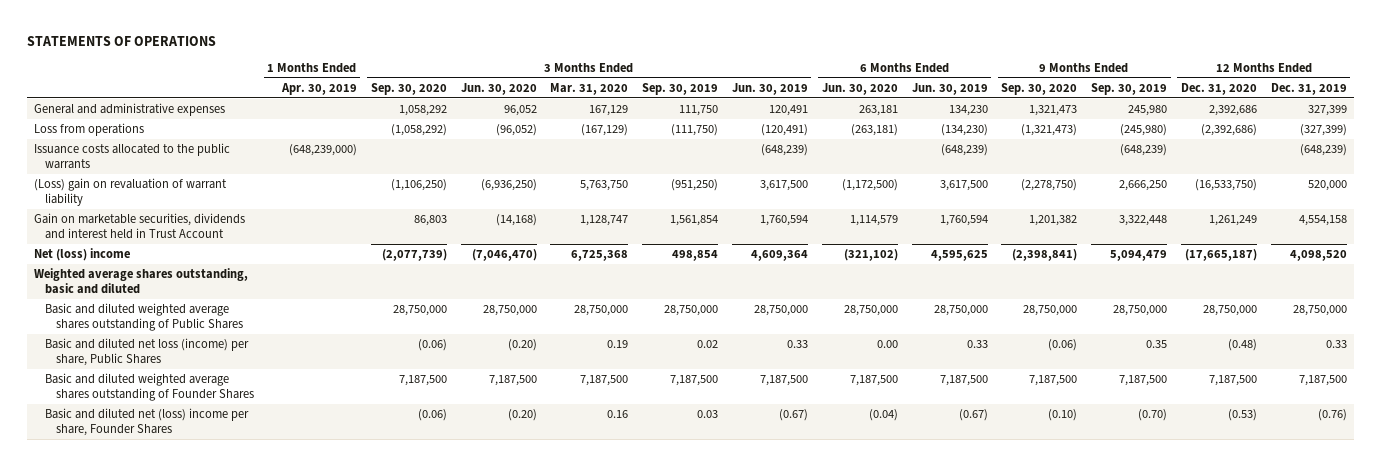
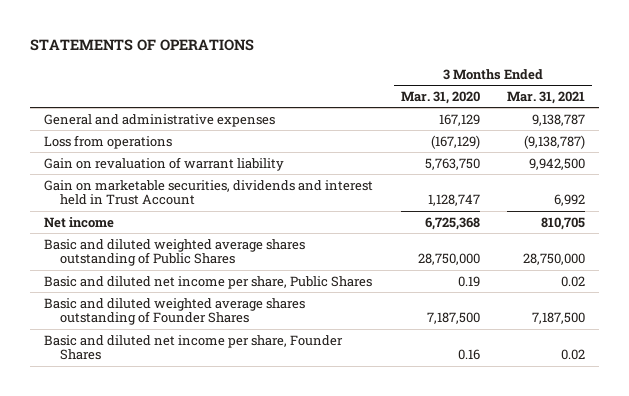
- | 1 Months Ended Apr. 30, 2019 | 3 Months Ended Sep. 30, 2020 | 3 Months Ended Jun. 30, 2020 | 3 Months Ended Mar. 31, 2020 | 3 Months Ended Sep. 30, 2019 | 3 Months Ended Jun. 30, 2019 | 6 Months Ended Jun. 30, 2020 | 6 Months Ended Jun. 30, 2019 | 9 Months Ended Sep. 30, 2020 | 9 Months Ended Sep. 30, 2019 | 12 Months Ended Dec. 31, 2020 | 12 Months Ended Dec. 31, 2019
+ | 3 Months Ended Mar. 31, 2020 | 3 Months Ended Mar. 31, 2021
- Issuance costs allocated to the public warrants | (648,239,000) | | | | | (648,239) | | (648,239) | | (648,239) | | (648,239)
- (Loss) gain on revaluation of warrant liability | | (1,106,250) | (6,936,250) | 5,763,750 | (951,250) | 3,617,500 | (1,172,500) | 3,617,500 | (2,278,750) | 2,666,250 | (16,533,750) | 520,000
+ Gain on revaluation of warrant liability | 5,763,750 | 9,942,500
- Net (loss) income | | (2,077,739) | (7,046,470) | 6,725,368 | 498,854 | 4,609,364 | (321,102) | 4,595,625 | (2,398,841) | 5,094,479 | (17,665,187) | 4,098,520
- Weighted average shares outstanding, basic and diluted
+ Net income | 6,725,368 | 810,705
- Basic and diluted net loss (income) per share, Public Shares | | (0.06) | (0.20) | 0.19 | 0.02 | 0.33 | 0.00 | 0.33 | (0.06) | 0.35 | (0.48) | 0.33
+ Basic and diluted net income per share, Public Shares | 0.19 | 0.02
- Basic and diluted net (loss) income per share, Founder Shares | | (0.06) | (0.20) | 0.16 | 0.03 | (0.67) | (0.04) | (0.67) | (0.10) | (0.70) | (0.53) | (0.76)
+ Basic and diluted net income per share, Founder Shares | 0.16 | 0.02

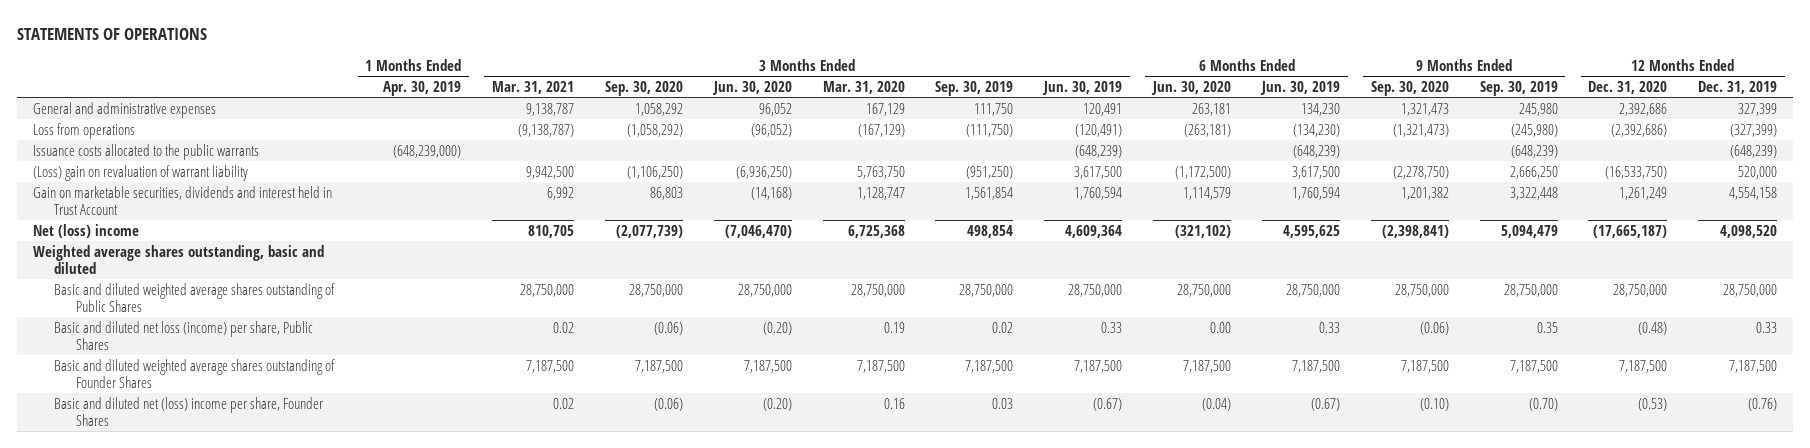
- | 3 Months Ended Mar. 31, 2020 | 3 Months Ended Mar. 31, 2021
+ | 1 Months Ended Apr. 30, 2019 | 3 Months Ended Mar. 31, 2021 | 3 Months Ended Sep. 30, 2020 | 3 Months Ended Jun. 30, 2020 | 3 Months Ended Mar. 31, 2020 | 3 Months Ended Sep. 30, 2019 | 3 Months Ended Jun. 30, 2019 | 6 Months Ended Jun. 30, 2020 | 6 Months Ended Jun. 30, 2019 | 9 Months Ended Sep. 30, 2020 | 9 Months Ended Sep. 30, 2019 | 12 Months Ended Dec. 31, 2020 | 12 Months Ended Dec. 31, 2019
- Gain on revaluation of warrant liability | 5,763,750 | 9,942,500
+ Issuance costs allocated to the public warrants | (648,239,000) | | | | | | (648,239) | | (648,239) | | (648,239) | | (648,239)
+ (Loss) gain on revaluation of warrant liability | | 9,942,500 | (1,106,250) | (6,936,250) | 5,763,750 | (951,250) | 3,617,500 | (1,172,500) | 3,617,500 | (2,278,750) | 2,666,250 | (16,533,750) | 520,000
- Net income | 6,725,368 | 810,705
+ Net (loss) income | | 810,705 | (2,077,739) | (7,046,470) | 6,725,368 | 498,854 | 4,609,364 | (321,102) | 4,595,625 | (2,398,841) | 5,094,479 | (17,665,187) | 4,098,520
+ Weighted average shares outstanding, basic and diluted
- Basic and diluted net income per share, Public Shares | 0.19 | 0.02
+ Basic and diluted net loss (income) per share, Public Shares | | 0.02 | (0.06) | (0.20) | 0.19 | 0.02 | 0.33 | 0.00 | 0.33 | (0.06) | 0.35 | (0.48) | 0.33
- Basic and diluted net income per share, Founder Shares | 0.16 | 0.02
+ Basic and diluted net (loss) income per share, Founder Shares | | 0.02 | (0.06) | (0.20) | 0.16 | 0.03 | (0.67) | (0.04) | (0.67) | (0.10) | (0.70) | (0.53) | (0.76)

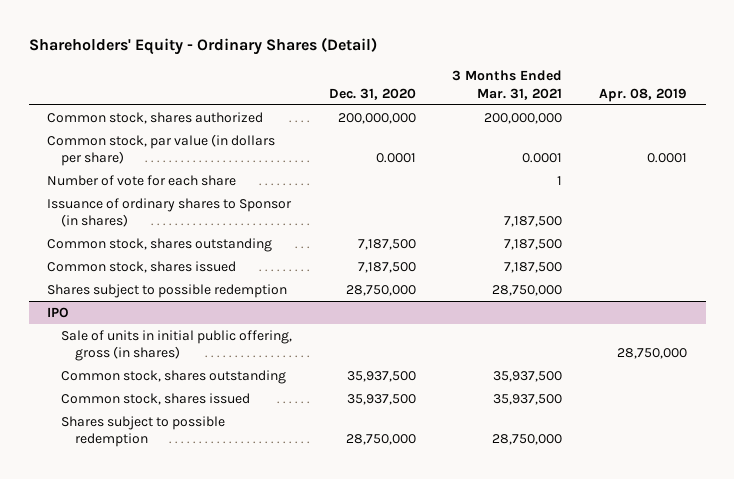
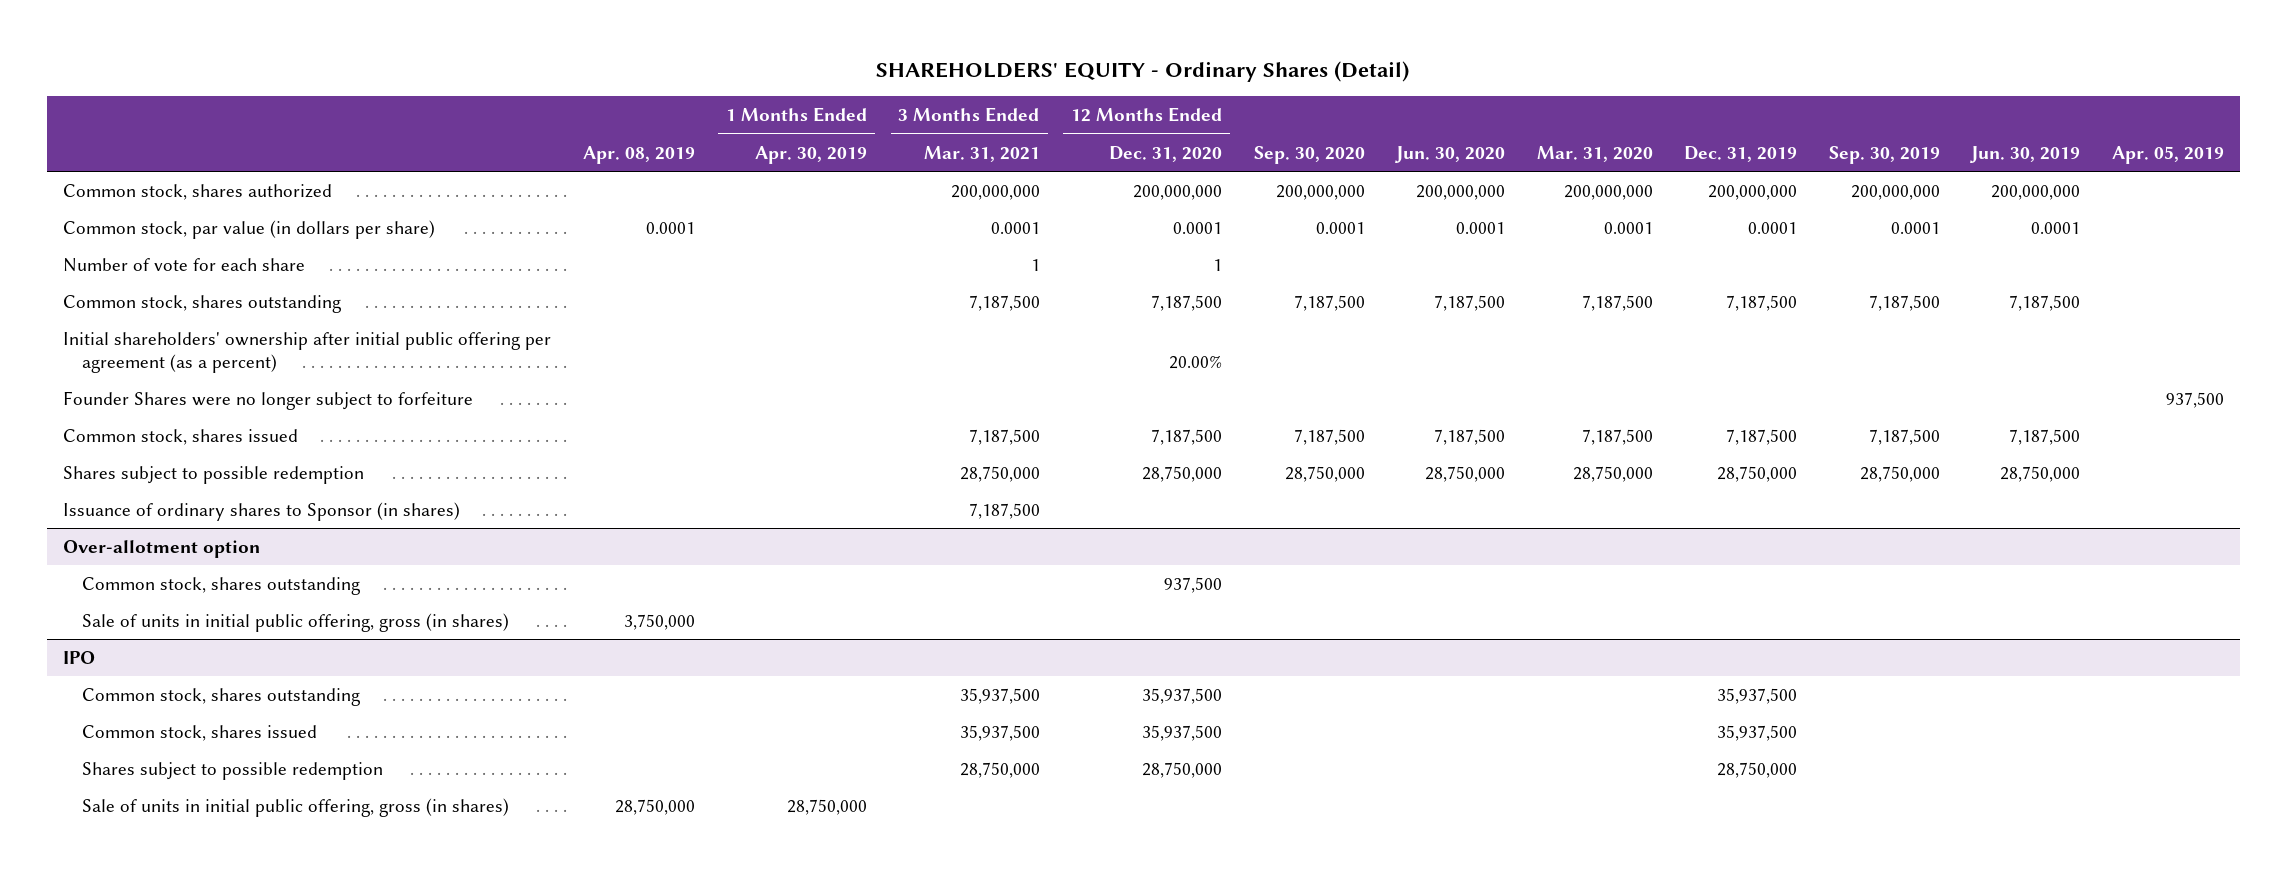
- Shareholders' Equity - Ordinary Shares (Detail)
+ SHAREHOLDERS' EQUITY - Ordinary Shares (Detail)
- | Dec. 31, 2020 | 3 Months Ended Mar. 31, 2021 | Apr. 08, 2019
+ | Apr. 08, 2019 | 1 Months Ended Apr. 30, 2019 | 3 Months Ended Mar. 31, 2021 | 12 Months Ended Dec. 31, 2020 | Sep. 30, 2020 | Jun. 30, 2020 | Mar. 31, 2020 | Dec. 31, 2019 | Sep. 30, 2019 | Jun. 30, 2019 | Apr. 05, 2019
+ Initial shareholders' ownership after initial public offering per agreement (as a percent) | | | | 20.00% | | | | | | |
+ Founder Shares were no longer subject to forfeiture | | | | | | | | | | | 937,500
moved down: Issuance of ordinary shares to Sponsor (in shares) | | | 7,187,500 | | | | | | | |
+ Over-allotment option
+ Common stock, shares outstanding | | | | 937,500 | | | | | | |
+ Sale of units in initial public offering, gross (in shares) | 3,750,000 | | | | | | | | | |
@ IPO
moved down: Sale of units in initial public offering, gross (in shares) | 28,750,000 | 28,750,000 | | | | | | | | |

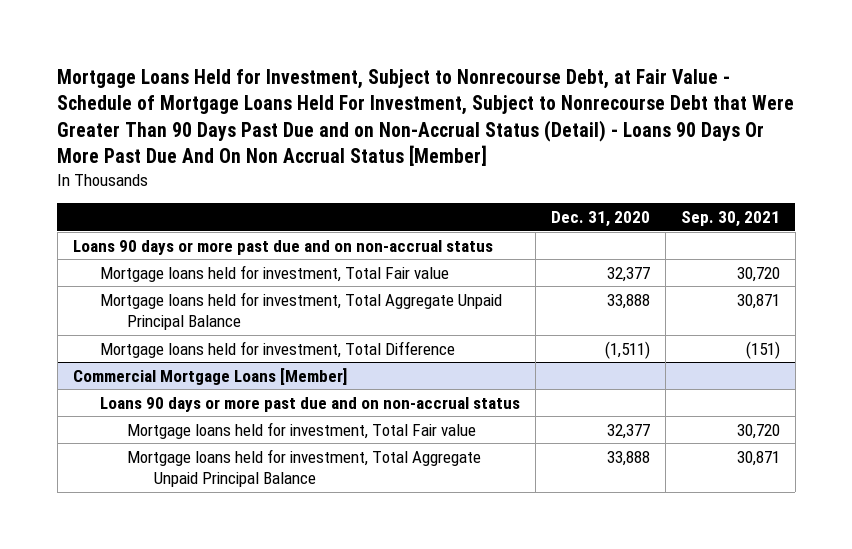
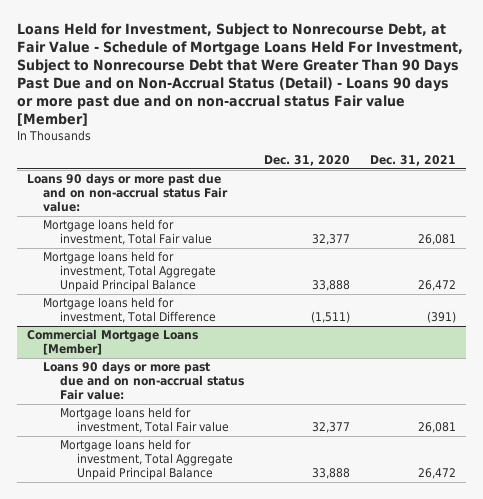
- Mortgage Loans Held for Investment, Subject to Nonrecourse Debt, at Fair Value - Schedule of Mortgage Loans Held For Investment, Subject to Nonrecourse Debt that Were Greater Than 90 Days Past Due and on Non-Accrual Status (Detail) - Loans 90 Days Or More Past Due And On Non Accrual Status [Member]
+ Loans Held for Investment, Subject to Nonrecourse Debt, at Fair Value - Schedule of Mortgage Loans Held For Investment, Subject to Nonrecourse Debt that Were Greater Than 90 Days Past Due and on Non-Accrual Status (Detail) - Loans 90 days or more past due and on non-accrual status Fair value [Member]
- | Dec. 31, 2020 | Sep. 30, 2021
+ | Dec. 31, 2020 | Dec. 31, 2021
- Loans 90 days or more past due and on non-accrual status
+ Loans 90 days or more past due and on non-accrual status Fair value:
@ Commercial Mortgage Loans [Member]
- Loans 90 days or more past due and on non-accrual status
+ Loans 90 days or more past due and on non-accrual status Fair value:

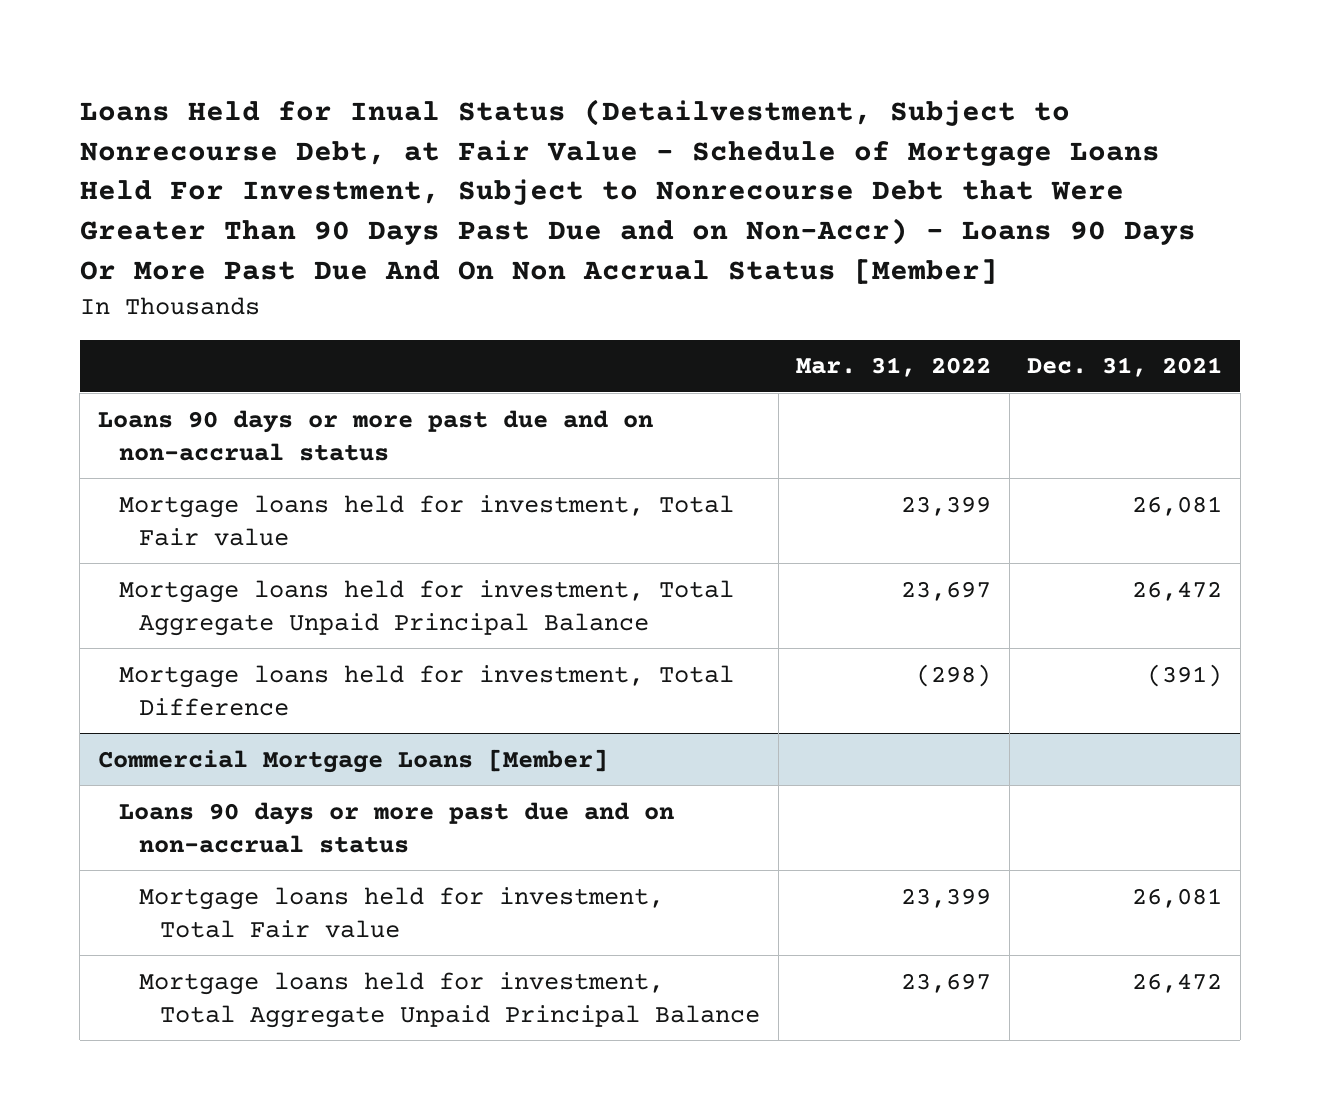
- Loans Held for Investment, Subject to Nonrecourse Debt, at Fair Value - Schedule of Mortgage Loans Held For Investment, Subject to Nonrecourse Debt that Were Greater Than 90 Days Past Due and on Non-Accrual Status (Detail) - Loans 90 days or more past due and on non-accrual status Fair value [Member]
+ Loans Held for Inual Status (Detailvestment, Subject to Nonrecourse Debt, at Fair Value - Schedule of Mortgage Loans Held For Investment, Subject to Nonrecourse Debt that Were Greater Than 90 Days Past Due and on Non-Accr) - Loans 90 Days Or More Past Due And On Non Accrual Status [Member]
- | Dec. 31, 2020 | Dec. 31, 2021
+ | Mar. 31, 2022 | Dec. 31, 2021
- Loans 90 days or more past due and on non-accrual status Fair value:
+ Loans 90 days or more past due and on non-accrual status
@ Commercial Mortgage Loans [Member]
- Loans 90 days or more past due and on non-accrual status Fair value:
+ Loans 90 days or more past due and on non-accrual status

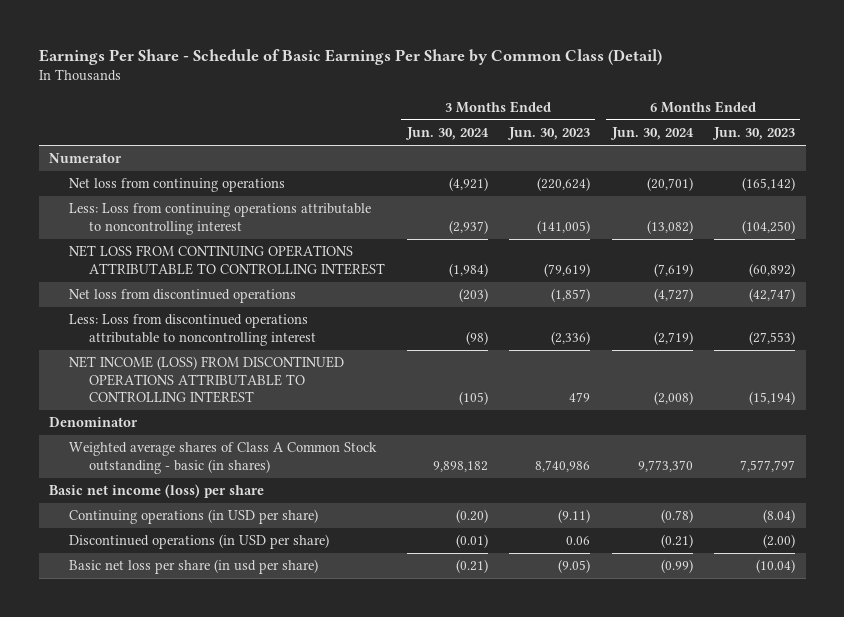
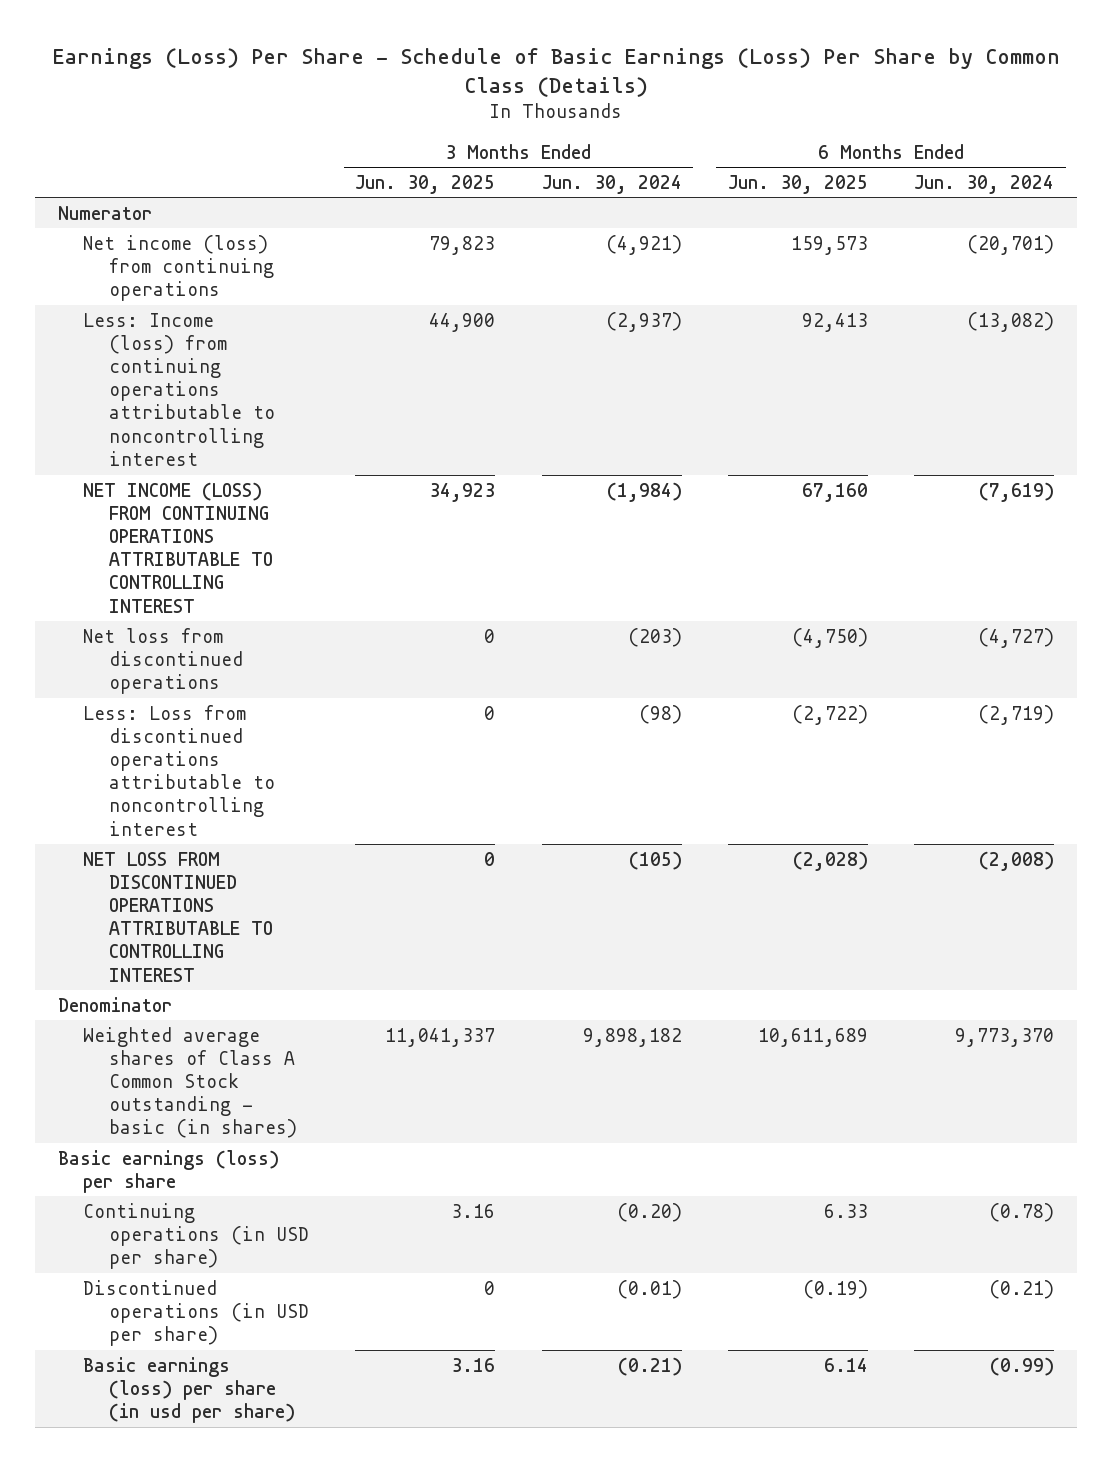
- Earnings Per Share - Schedule of Basic Earnings Per Share by Common Class (Detail)
+ Earnings (Loss) Per Share - Schedule of Basic Earnings (Loss) Per Share by Common Class (Details)
- | 3 Months Ended Jun. 30, 2024 | 3 Months Ended Jun. 30, 2023 | 6 Months Ended Jun. 30, 2024 | 6 Months Ended Jun. 30, 2023
+ | 3 Months Ended Jun. 30, 2025 | 3 Months Ended Jun. 30, 2024 | 6 Months Ended Jun. 30, 2025 | 6 Months Ended Jun. 30, 2024
- Net loss from continuing operations | (4,921) | (220,624) | (20,701) | (165,142)
- Less: Loss from continuing operations attributable to noncontrolling interest | (2,937) | (141,005) | (13,082) | (104,250)
- NET LOSS FROM CONTINUING OPERATIONS ATTRIBUTABLE TO CONTROLLING INTEREST | (1,984) | (79,619) | (7,619) | (60,892)
+ Net income (loss) from continuing operations | 79,823 | (4,921) | 159,573 | (20,701)
+ Less: Income (loss) from continuing operations attributable to noncontrolling interest | 44,900 | (2,937) | 92,413 | (13,082)
+ NET INCOME (LOSS) FROM CONTINUING OPERATIONS ATTRIBUTABLE TO CONTROLLING INTEREST | 34,923 | (1,984) | 67,160 | (7,619)
- NET INCOME (LOSS) FROM DISCONTINUED OPERATIONS ATTRIBUTABLE TO CONTROLLING INTEREST | (105) | 479 | (2,008) | (15,194)
+ NET LOSS FROM DISCONTINUED OPERATIONS ATTRIBUTABLE TO CONTROLLING INTEREST | 0 | (105) | (2,028) | (2,008)
- Basic net income (loss) per share
+ Basic earnings (loss) per share
- Basic net loss per share (in usd per share) | (0.21) | (9.05) | (0.99) | (10.04)
+ Basic earnings (loss) per share (in usd per share) | 3.16 | (0.21) | 6.14 | (0.99)

